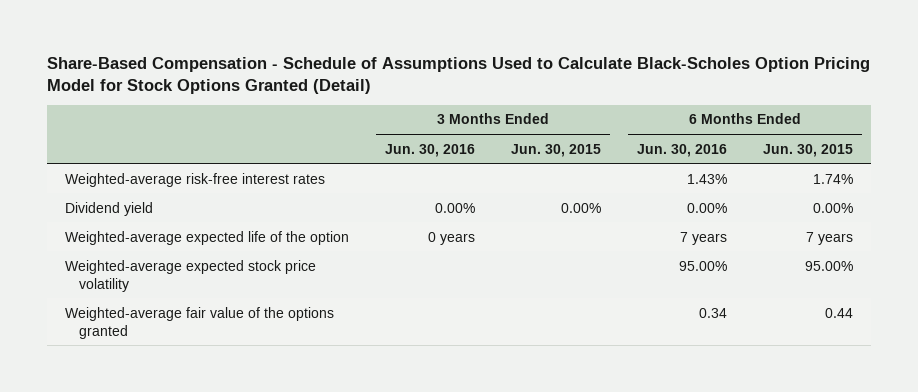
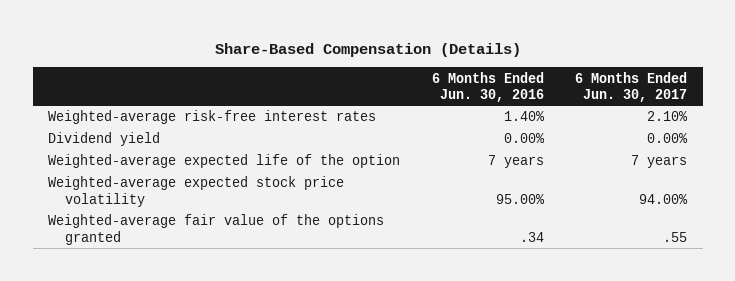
- Share-Based Compensation - Schedule of Assumptions Used to Calculate Black-Scholes Option Pricing Model for Stock Options Granted (Detail)
+ Share-Based Compensation (Details)
- | 3 Months Ended Jun. 30, 2016 | 3 Months Ended Jun. 30, 2015 | 6 Months Ended Jun. 30, 2016 | 6 Months Ended Jun. 30, 2015
+ | 6 Months Ended Jun. 30, 2016 | 6 Months Ended Jun. 30, 2017
- Weighted-average risk-free interest rates | | | 1.43% | 1.74%
+ Weighted-average risk-free interest rates | 1.40% | 2.10%
- Weighted-average fair value of the options granted | | | 0.34 | 0.44
+ Weighted-average fair value of the options granted | .34 | .55

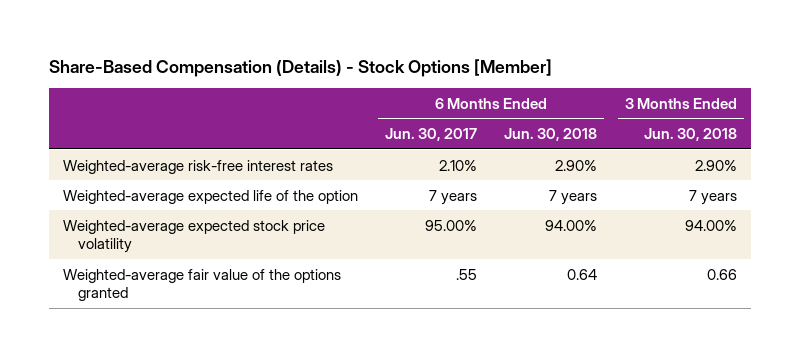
- Share-Based Compensation (Details)
+ Share-Based Compensation (Details) - Stock Options [Member]
- | 6 Months Ended Jun. 30, 2016 | 6 Months Ended Jun. 30, 2017
+ | 6 Months Ended Jun. 30, 2017 | 6 Months Ended Jun. 30, 2018 | 3 Months Ended Jun. 30, 2018
- Dividend yield | 0.00% | 0.00%
- Weighted-average expected stock price volatility | 95.00% | 94.00%
+ Weighted-average expected stock price volatility | 95.00% | 94.00% | 94.00%

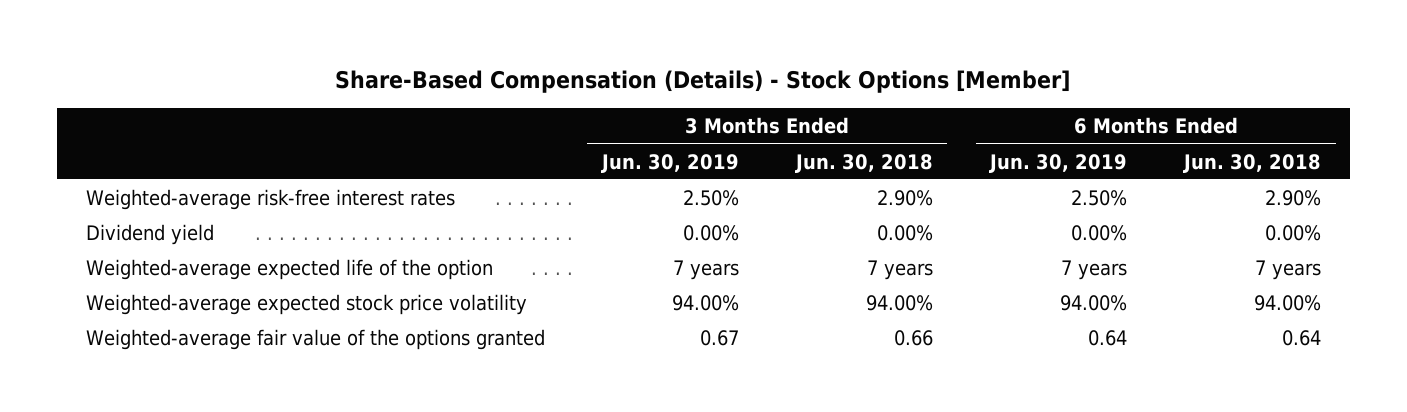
- | 6 Months Ended Jun. 30, 2017 | 6 Months Ended Jun. 30, 2018 | 3 Months Ended Jun. 30, 2018
+ | 3 Months Ended Jun. 30, 2019 | 3 Months Ended Jun. 30, 2018 | 6 Months Ended Jun. 30, 2019 | 6 Months Ended Jun. 30, 2018
+ Dividend yield | 0.00% | 0.00% | 0.00% | 0.00%

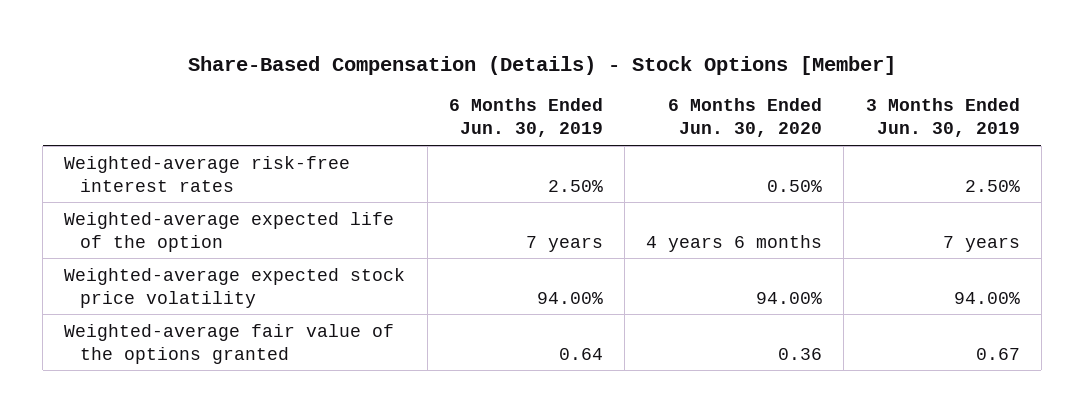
- | 3 Months Ended Jun. 30, 2019 | 3 Months Ended Jun. 30, 2018 | 6 Months Ended Jun. 30, 2019 | 6 Months Ended Jun. 30, 2018
+ | 6 Months Ended Jun. 30, 2019 | 6 Months Ended Jun. 30, 2020 | 3 Months Ended Jun. 30, 2019
- Dividend yield | 0.00% | 0.00% | 0.00% | 0.00%

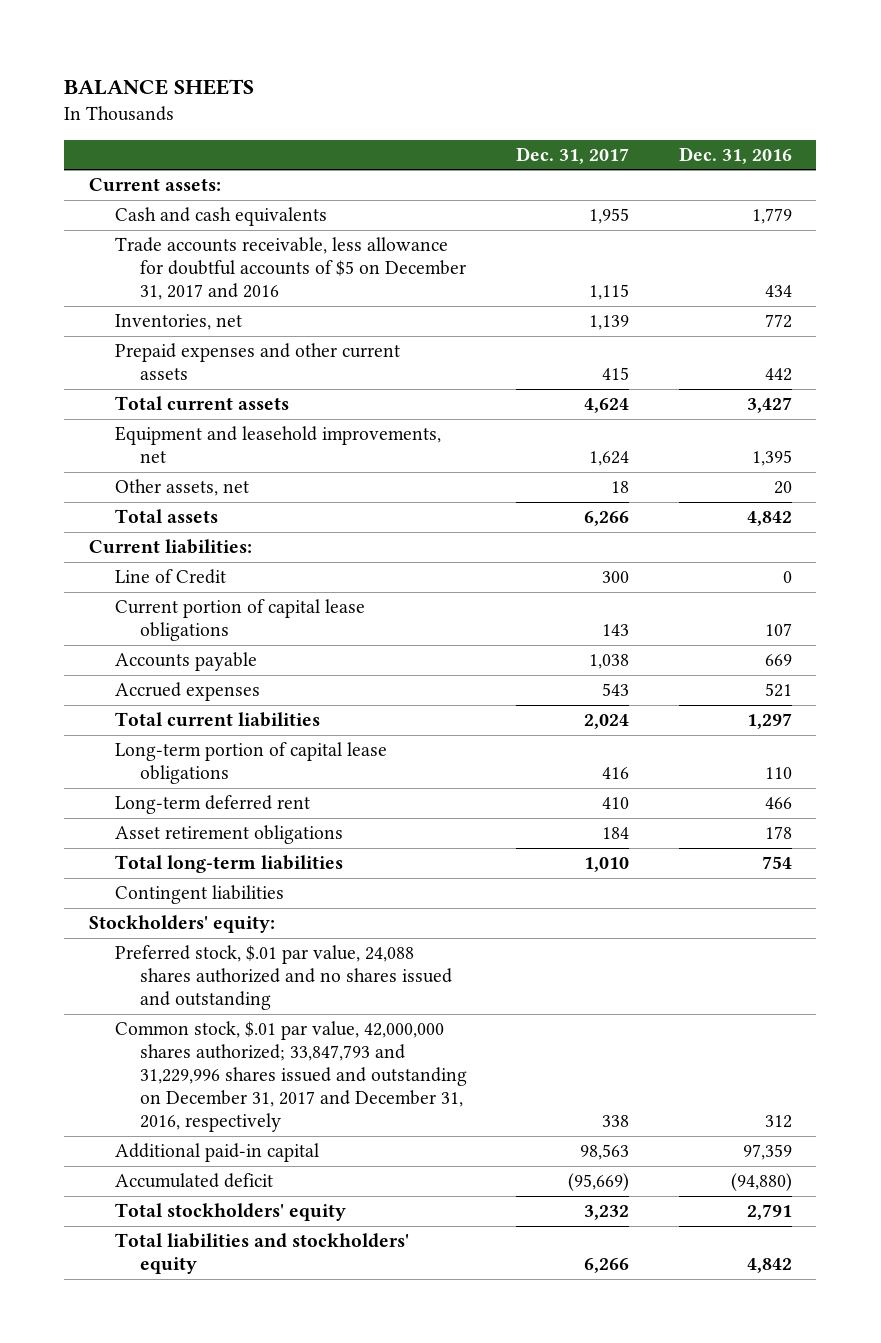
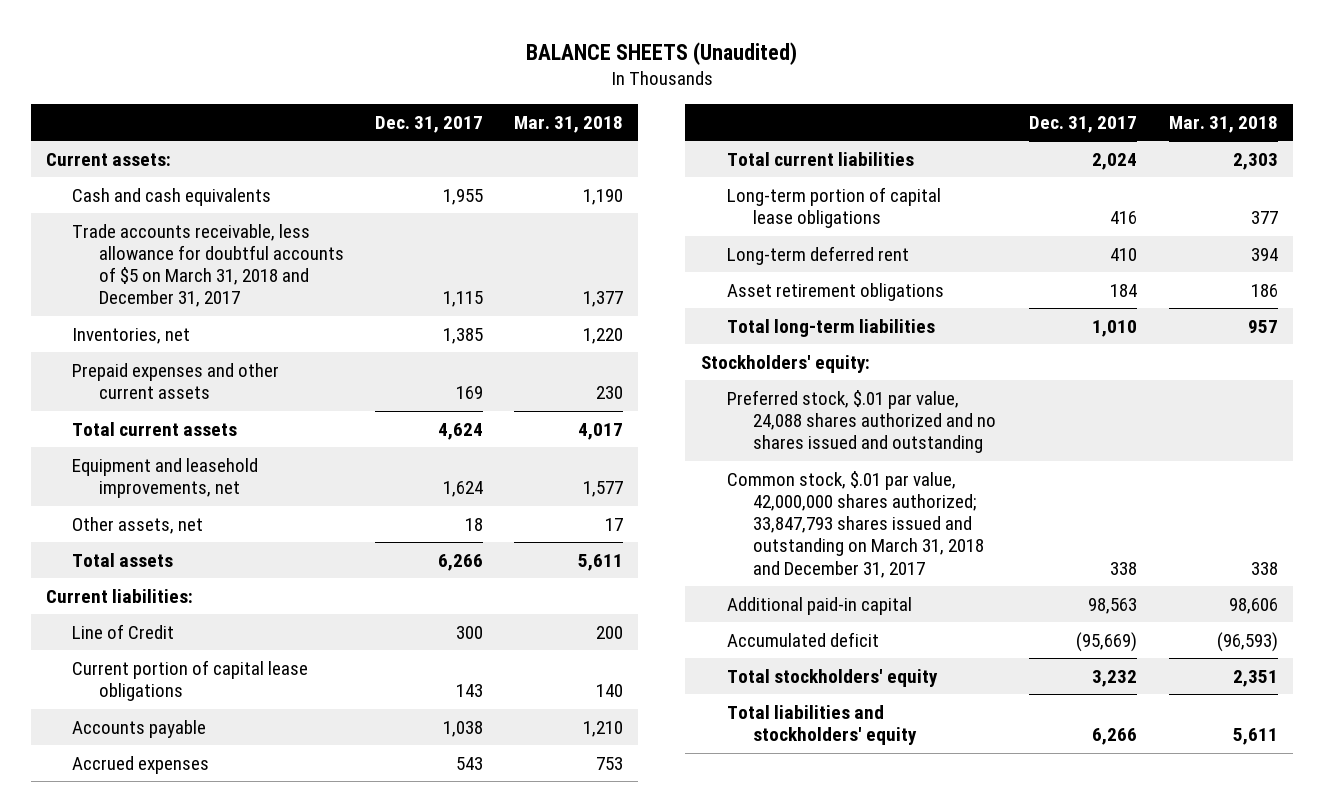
- BALANCE SHEETS
+ BALANCE SHEETS (Unaudited)
- | Dec. 31, 2017 | Dec. 31, 2016
+ | Dec. 31, 2017 | Mar. 31, 2018
- Trade accounts receivable, less allowance for doubtful accounts of $5 on December 31, 2017 and 2016 | 1,115 | 434
- Inventories, net | 1,139 | 772
- Prepaid expenses and other current assets | 415 | 442
+ Trade accounts receivable, less allowance for doubtful accounts of $5 on March 31, 2018 and December 31, 2017 | 1,115 | 1,377
+ Inventories, net | 1,385 | 1,220
+ Prepaid expenses and other current assets | 169 | 230
- Contingent liabilities
- Common stock, $.01 par value, 42,000,000 shares authorized; 33,847,793 and 31,229,996 shares issued and outstanding on December 31, 2017 and December 31, 2016, respectively | 338 | 312
+ Common stock, $.01 par value, 42,000,000 shares authorized; 33,847,793 shares issued and outstanding on March 31, 2018 and December 31, 2017 | 338 | 338

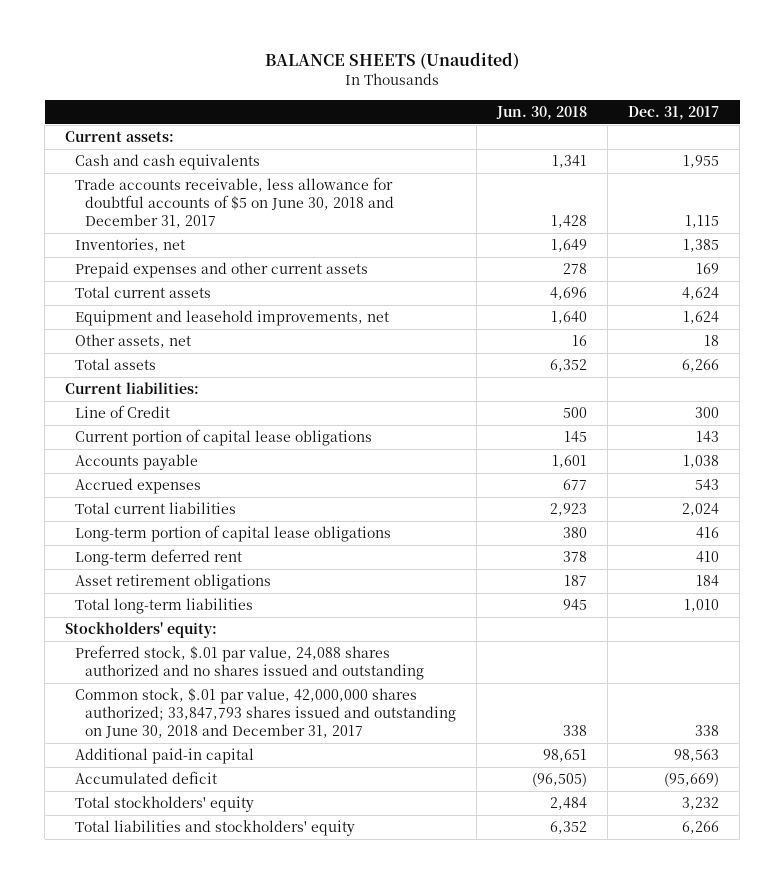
- | Dec. 31, 2017 | Mar. 31, 2018
+ | Jun. 30, 2018 | Dec. 31, 2017
- Trade accounts receivable, less allowance for doubtful accounts of $5 on March 31, 2018 and December 31, 2017 | 1,115 | 1,377
+ Trade accounts receivable, less allowance for doubtful accounts of $5 on June 30, 2018 and December 31, 2017 | 1,428 | 1,115
- Common stock, $.01 par value, 42,000,000 shares authorized; 33,847,793 shares issued and outstanding on March 31, 2018 and December 31, 2017 | 338 | 338
+ Common stock, $.01 par value, 42,000,000 shares authorized; 33,847,793 shares issued and outstanding on June 30, 2018 and December 31, 2017 | 338 | 338

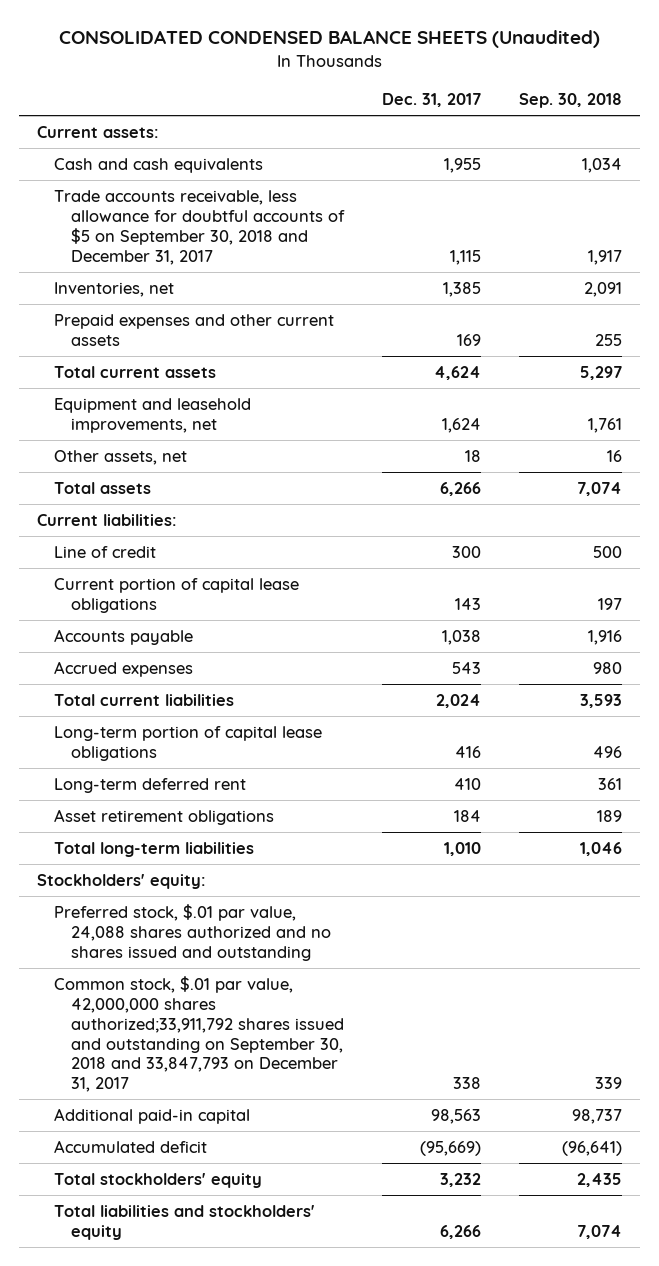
- BALANCE SHEETS (Unaudited)
+ CONSOLIDATED CONDENSED BALANCE SHEETS (Unaudited)
- | Jun. 30, 2018 | Dec. 31, 2017
+ | Dec. 31, 2017 | Sep. 30, 2018
- Trade accounts receivable, less allowance for doubtful accounts of $5 on June 30, 2018 and December 31, 2017 | 1,428 | 1,115
+ Trade accounts receivable, less allowance for doubtful accounts of $5 on September 30, 2018 and December 31, 2017 | 1,115 | 1,917
- Line of Credit | 500 | 300
+ Line of credit | 300 | 500
- Common stock, $.01 par value, 42,000,000 shares authorized; 33,847,793 shares issued and outstanding on June 30, 2018 and December 31, 2017 | 338 | 338
+ Common stock, $.01 par value, 42,000,000 shares authorized;33,911,792 shares issued and outstanding on September 30, 2018 and 33,847,793 on December 31, 2017 | 338 | 339

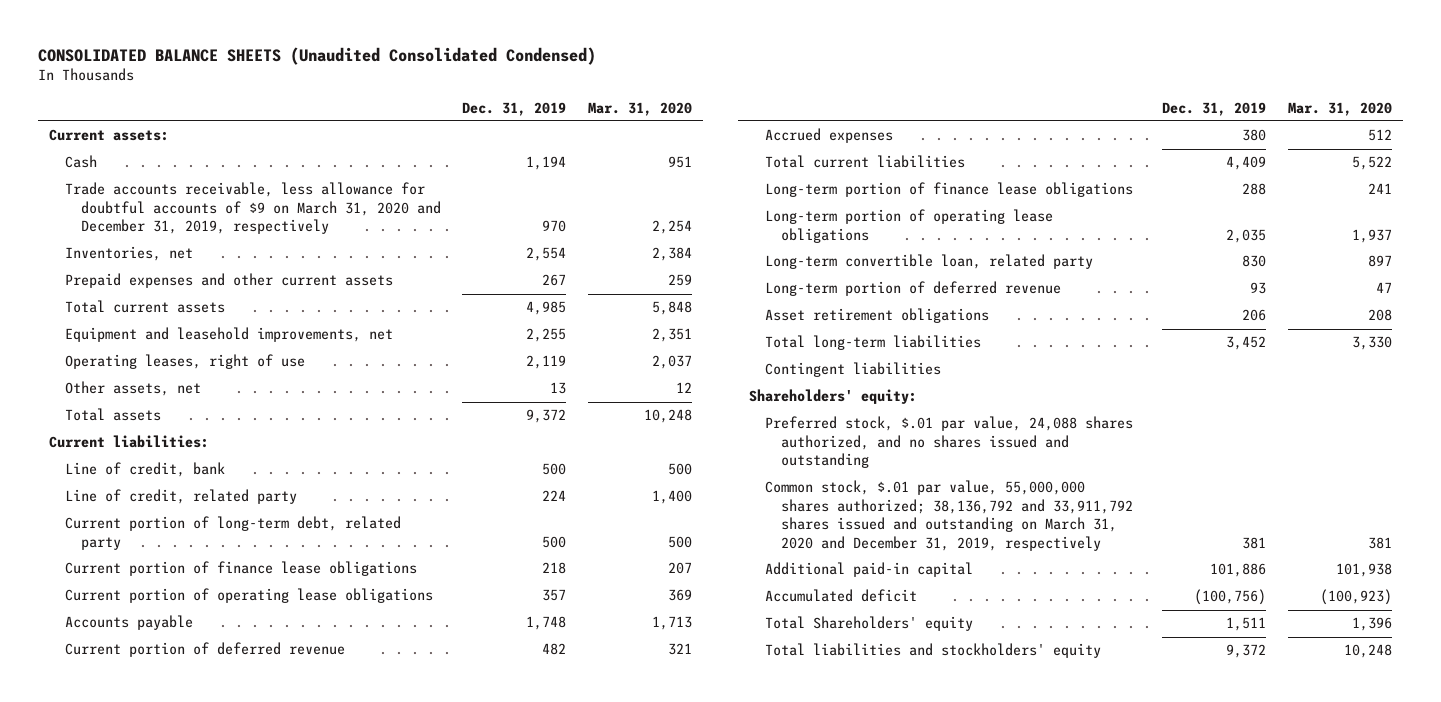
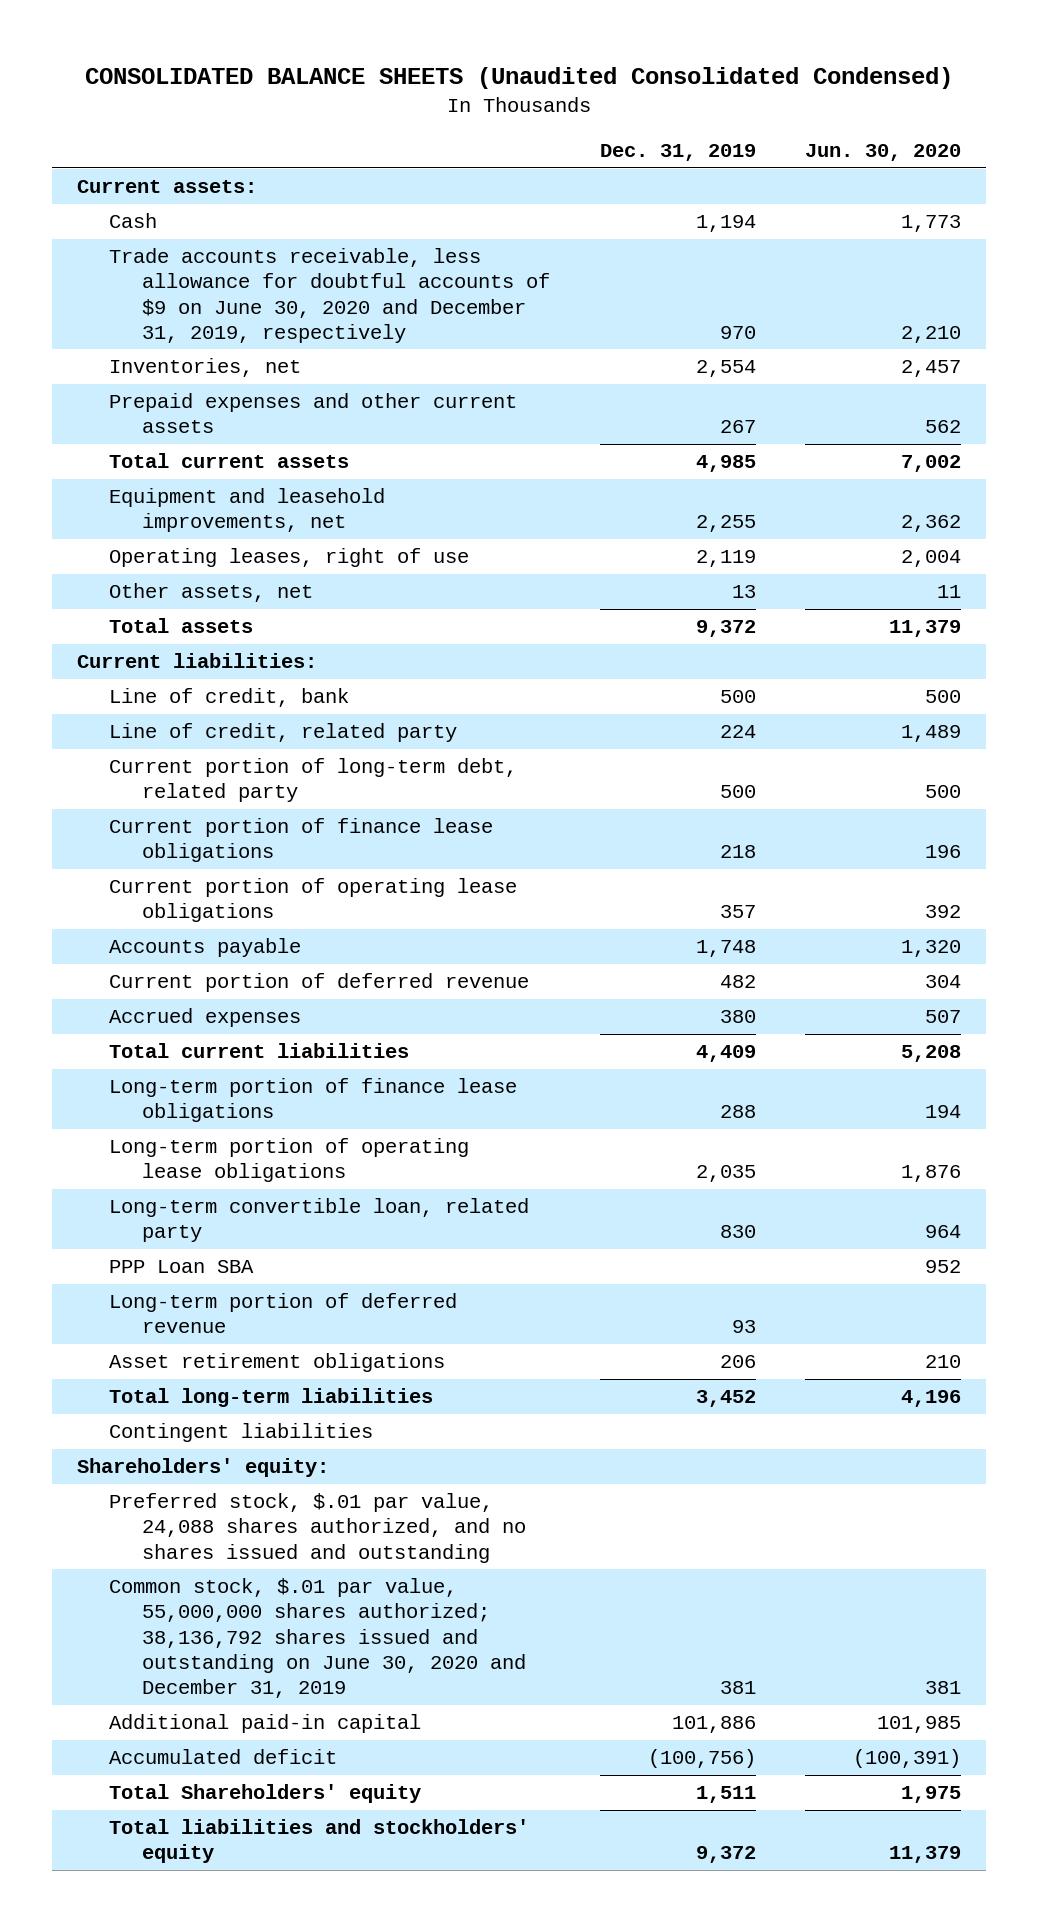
- | Dec. 31, 2019 | Mar. 31, 2020
+ | Dec. 31, 2019 | Jun. 30, 2020
- Trade accounts receivable, less allowance for doubtful accounts of $9 on March 31, 2020 and December 31, 2019, respectively | 970 | 2,254
+ Trade accounts receivable, less allowance for doubtful accounts of $9 on June 30, 2020 and December 31, 2019, respectively | 970 | 2,210
+ PPP Loan SBA | | 952
- Common stock, $.01 par value, 55,000,000 shares authorized; 38,136,792 and 33,911,792 shares issued and outstanding on March 31, 2020 and December 31, 2019, respectively | 381 | 381
+ Common stock, $.01 par value, 55,000,000 shares authorized; 38,136,792 shares issued and outstanding on June 30, 2020 and December 31, 2019 | 381 | 381

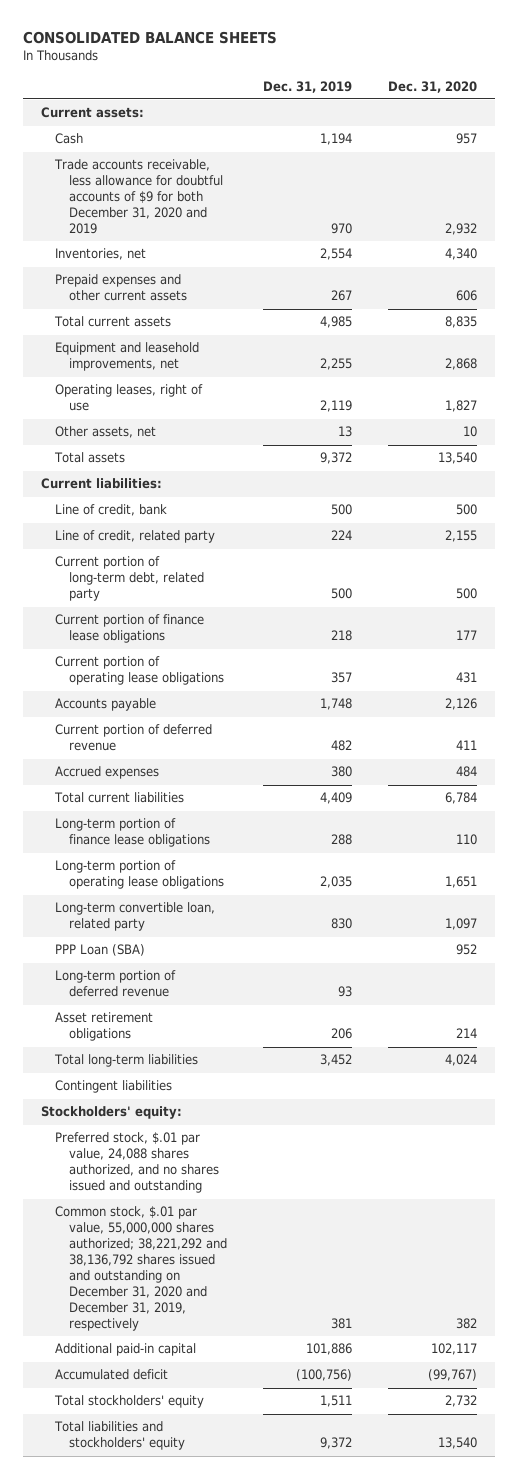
- CONSOLIDATED BALANCE SHEETS (Unaudited Consolidated Condensed)
+ CONSOLIDATED BALANCE SHEETS
- | Dec. 31, 2019 | Jun. 30, 2020
+ | Dec. 31, 2019 | Dec. 31, 2020
- Trade accounts receivable, less allowance for doubtful accounts of $9 on June 30, 2020 and December 31, 2019, respectively | 970 | 2,210
+ Trade accounts receivable, less allowance for doubtful accounts of $9 for both December 31, 2020 and 2019 | 970 | 2,932
- PPP Loan SBA | | 952
+ PPP Loan (SBA) | | 952
- Shareholders' equity:
+ Stockholders' equity:
- Common stock, $.01 par value, 55,000,000 shares authorized; 38,136,792 shares issued and outstanding on June 30, 2020 and December 31, 2019 | 381 | 381
+ Common stock, $.01 par value, 55,000,000 shares authorized; 38,221,292 and 38,136,792 shares issued and outstanding on December 31, 2020 and December 31, 2019, respectively | 381 | 382
- Total Shareholders' equity | 1,511 | 1,975
+ Total stockholders' equity | 1,511 | 2,732

